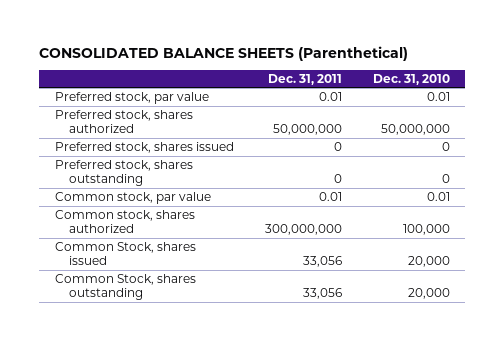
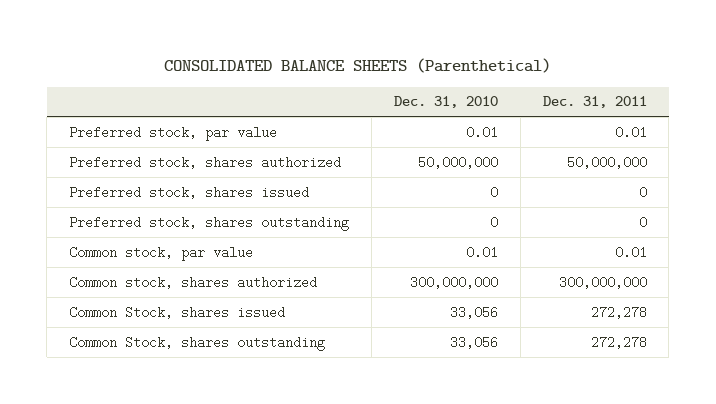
- | Dec. 31, 2011 | Dec. 31, 2010
+ | Dec. 31, 2010 | Dec. 31, 2011
- Common stock, shares authorized | 300,000,000 | 100,000
- Common Stock, shares issued | 33,056 | 20,000
- Common Stock, shares outstanding | 33,056 | 20,000
+ Common stock, shares authorized | 300,000,000 | 300,000,000
+ Common Stock, shares issued | 33,056 | 272,278
+ Common Stock, shares outstanding | 33,056 | 272,278

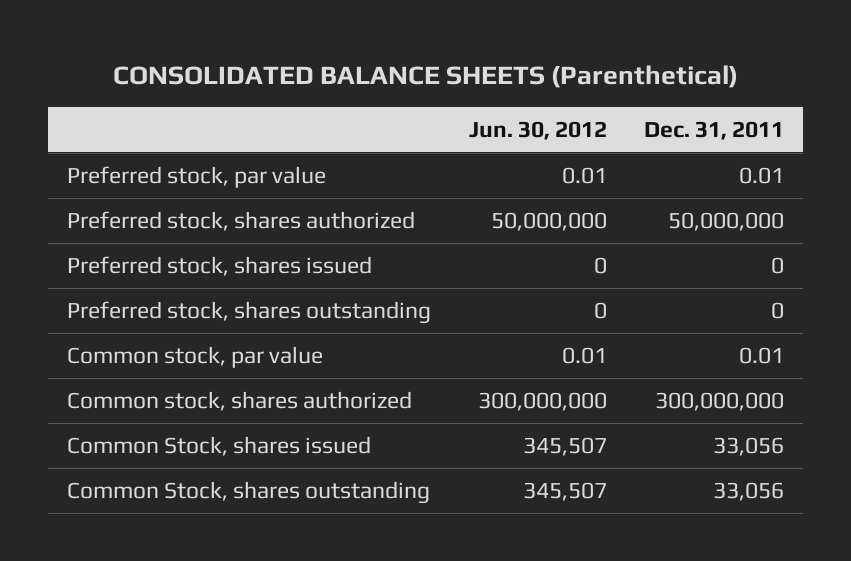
- | Dec. 31, 2010 | Dec. 31, 2011
+ | Jun. 30, 2012 | Dec. 31, 2011
- Common Stock, shares issued | 33,056 | 272,278
- Common Stock, shares outstanding | 33,056 | 272,278
+ Common Stock, shares issued | 345,507 | 33,056
+ Common Stock, shares outstanding | 345,507 | 33,056

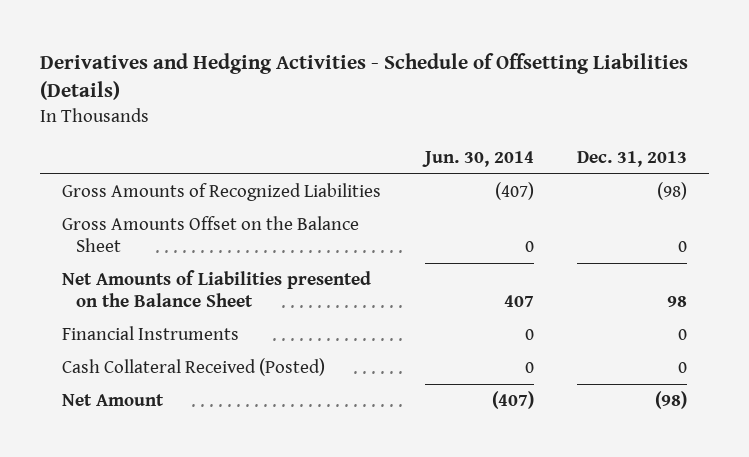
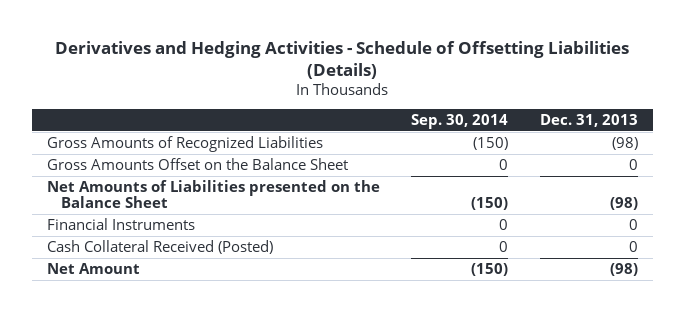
- | Jun. 30, 2014 | Dec. 31, 2013
+ | Sep. 30, 2014 | Dec. 31, 2013
- Net Amounts of Liabilities presented on the Balance Sheet | 407 | 98
+ Net Amounts of Liabilities presented on the Balance Sheet | (150) | (98)

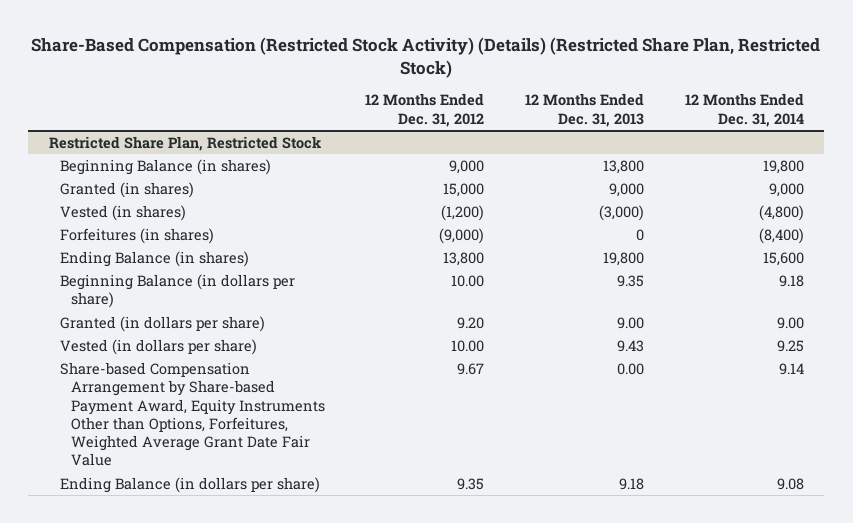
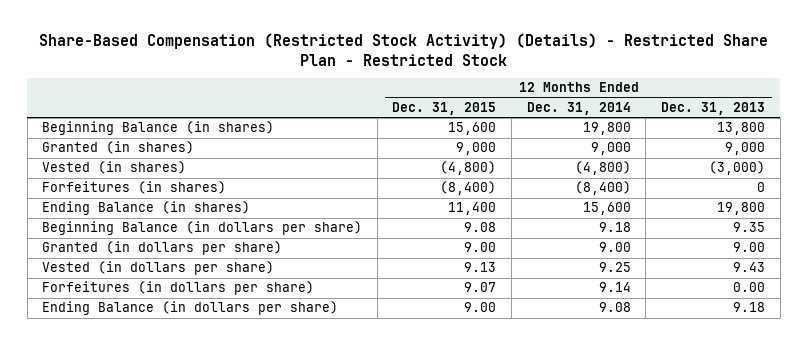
- Share-Based Compensation (Restricted Stock Activity) (Details) (Restricted Share Plan, Restricted Stock)
+ Share-Based Compensation (Restricted Stock Activity) (Details) - Restricted Share Plan - Restricted Stock
- | 12 Months Ended Dec. 31, 2012 | 12 Months Ended Dec. 31, 2013 | 12 Months Ended Dec. 31, 2014
+ | 12 Months Ended Dec. 31, 2015 | 12 Months Ended Dec. 31, 2014 | 12 Months Ended Dec. 31, 2013
- Restricted Share Plan, Restricted Stock
- Share-based Compensation Arrangement by Share-based Payment Award, Equity Instruments Other than Options, Forfeitures, Weighted Average Grant Date Fair Value | 9.67 | 0.00 | 9.14
+ Forfeitures (in dollars per share) | 9.07 | 9.14 | 0.00

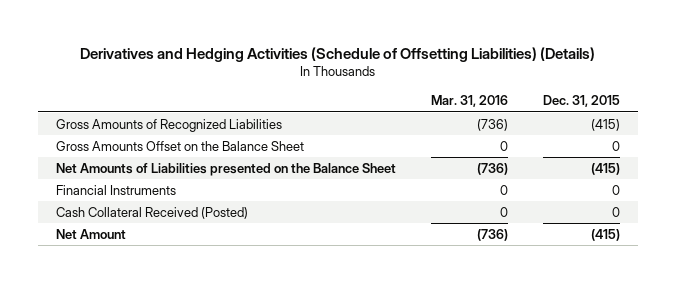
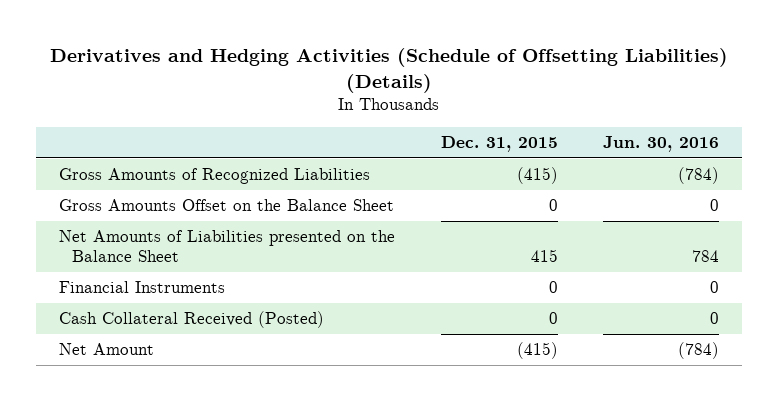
- | Mar. 31, 2016 | Dec. 31, 2015
+ | Dec. 31, 2015 | Jun. 30, 2016
- Net Amounts of Liabilities presented on the Balance Sheet | (736) | (415)
+ Net Amounts of Liabilities presented on the Balance Sheet | 415 | 784

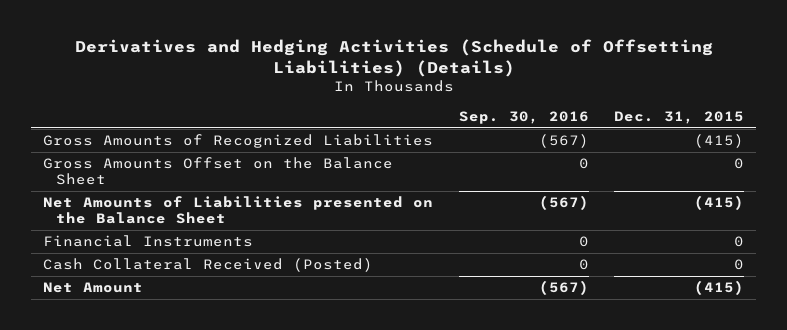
- | Dec. 31, 2015 | Jun. 30, 2016
+ | Sep. 30, 2016 | Dec. 31, 2015
- Net Amounts of Liabilities presented on the Balance Sheet | 415 | 784
+ Net Amounts of Liabilities presented on the Balance Sheet | (567) | (415)

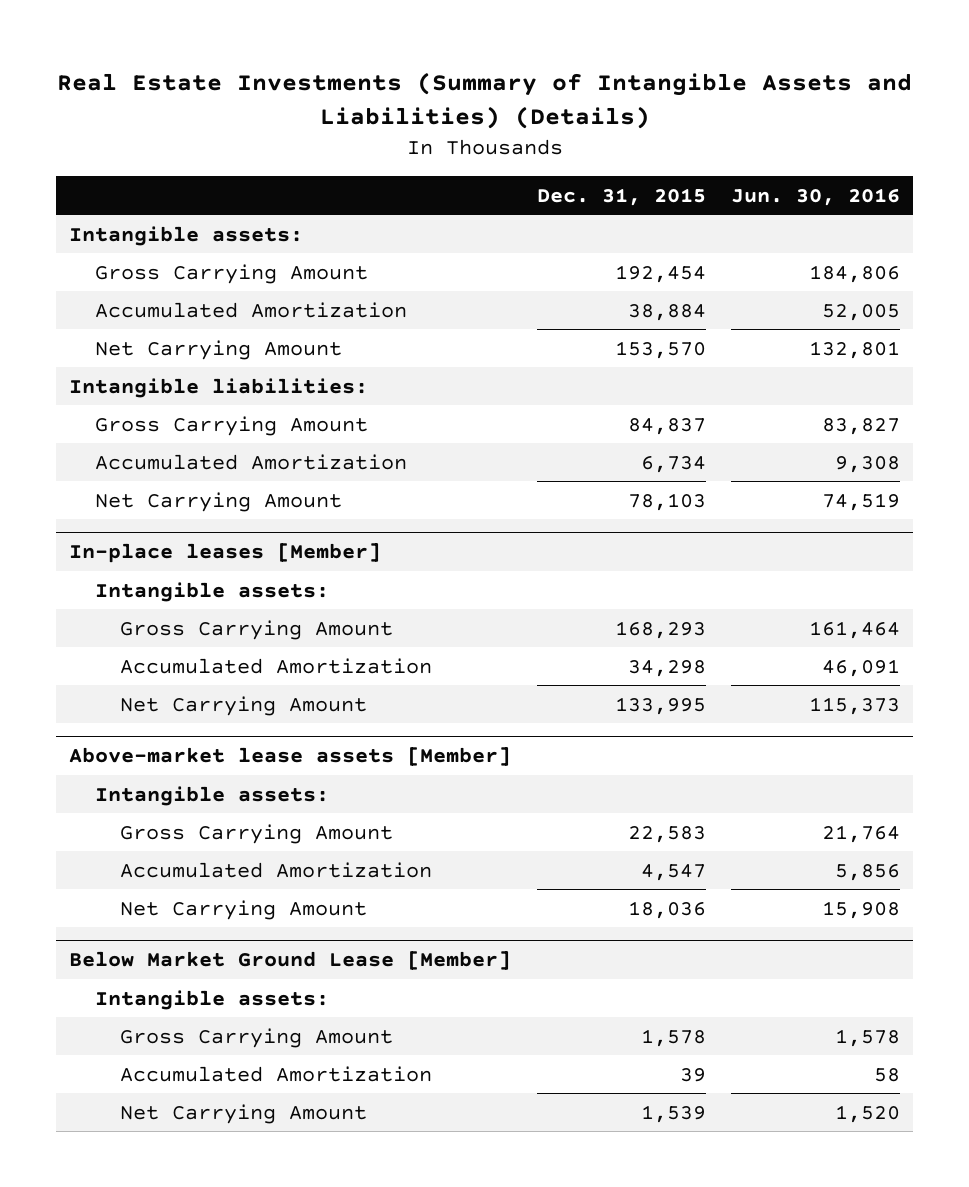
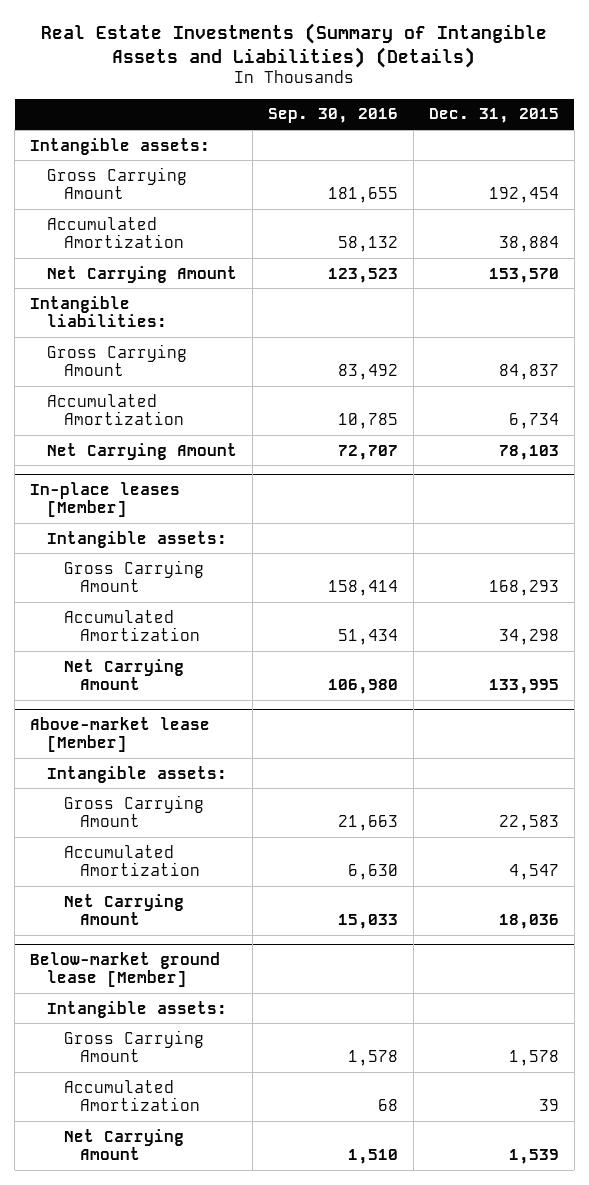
- | Dec. 31, 2015 | Jun. 30, 2016
+ | Sep. 30, 2016 | Dec. 31, 2015
- Above-market lease assets [Member]
+ Above-market lease [Member]
- Below Market Ground Lease [Member]
+ Below-market ground lease [Member]

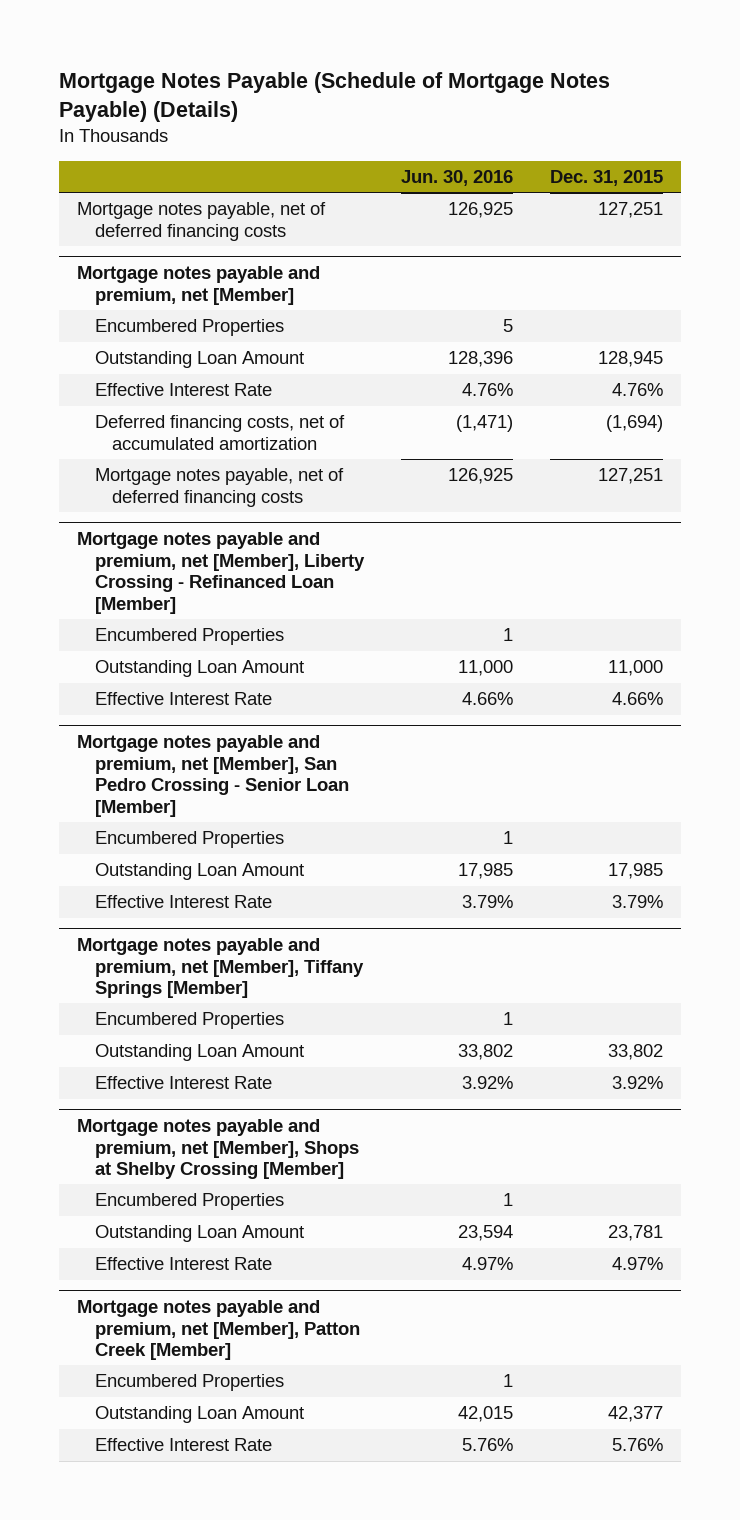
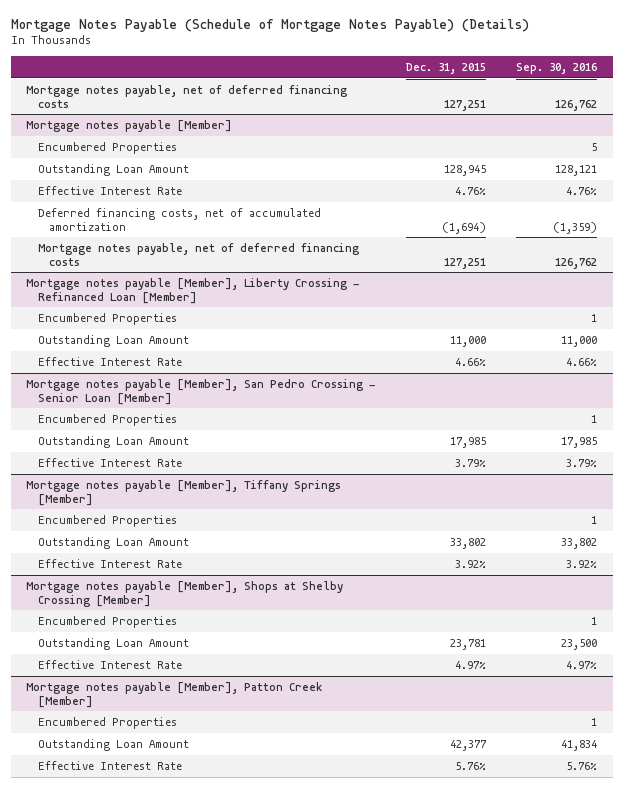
- | Jun. 30, 2016 | Dec. 31, 2015
+ | Dec. 31, 2015 | Sep. 30, 2016
- Mortgage notes payable and premium, net [Member]
+ Mortgage notes payable [Member]
- Mortgage notes payable and premium, net [Member], Liberty Crossing - Refinanced Loan [Member]
+ Mortgage notes payable [Member], Liberty Crossing - Refinanced Loan [Member]
- Mortgage notes payable and premium, net [Member], San Pedro Crossing - Senior Loan [Member]
+ Mortgage notes payable [Member], San Pedro Crossing - Senior Loan [Member]
- Mortgage notes payable and premium, net [Member], Tiffany Springs [Member]
+ Mortgage notes payable [Member], Tiffany Springs [Member]
- Mortgage notes payable and premium, net [Member], Shops at Shelby Crossing [Member]
+ Mortgage notes payable [Member], Shops at Shelby Crossing [Member]
- Mortgage notes payable and premium, net [Member], Patton Creek [Member]
+ Mortgage notes payable [Member], Patton Creek [Member]

